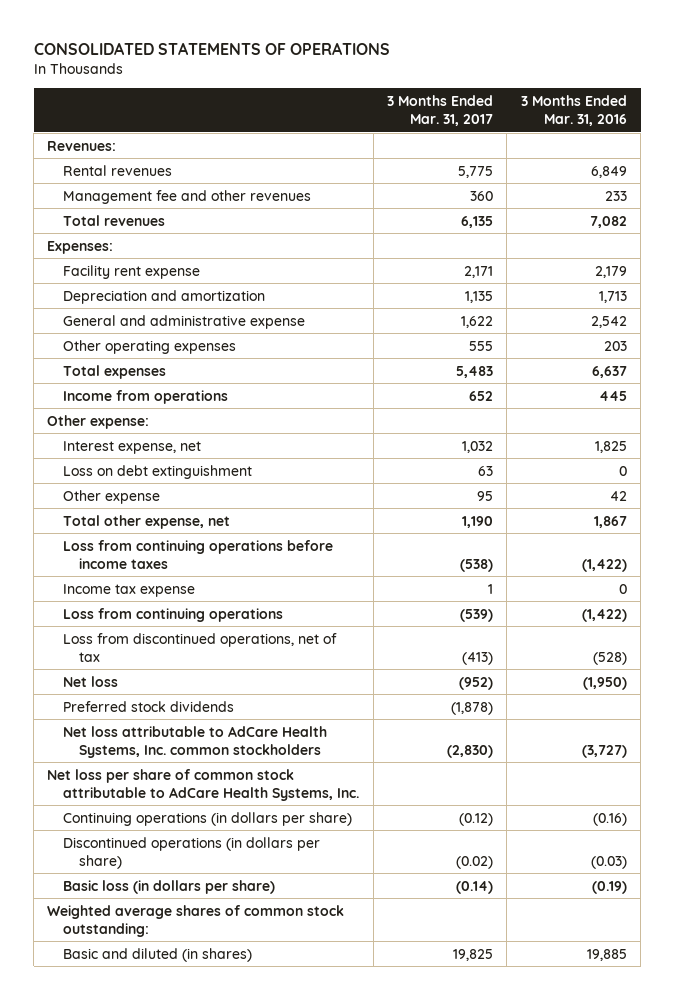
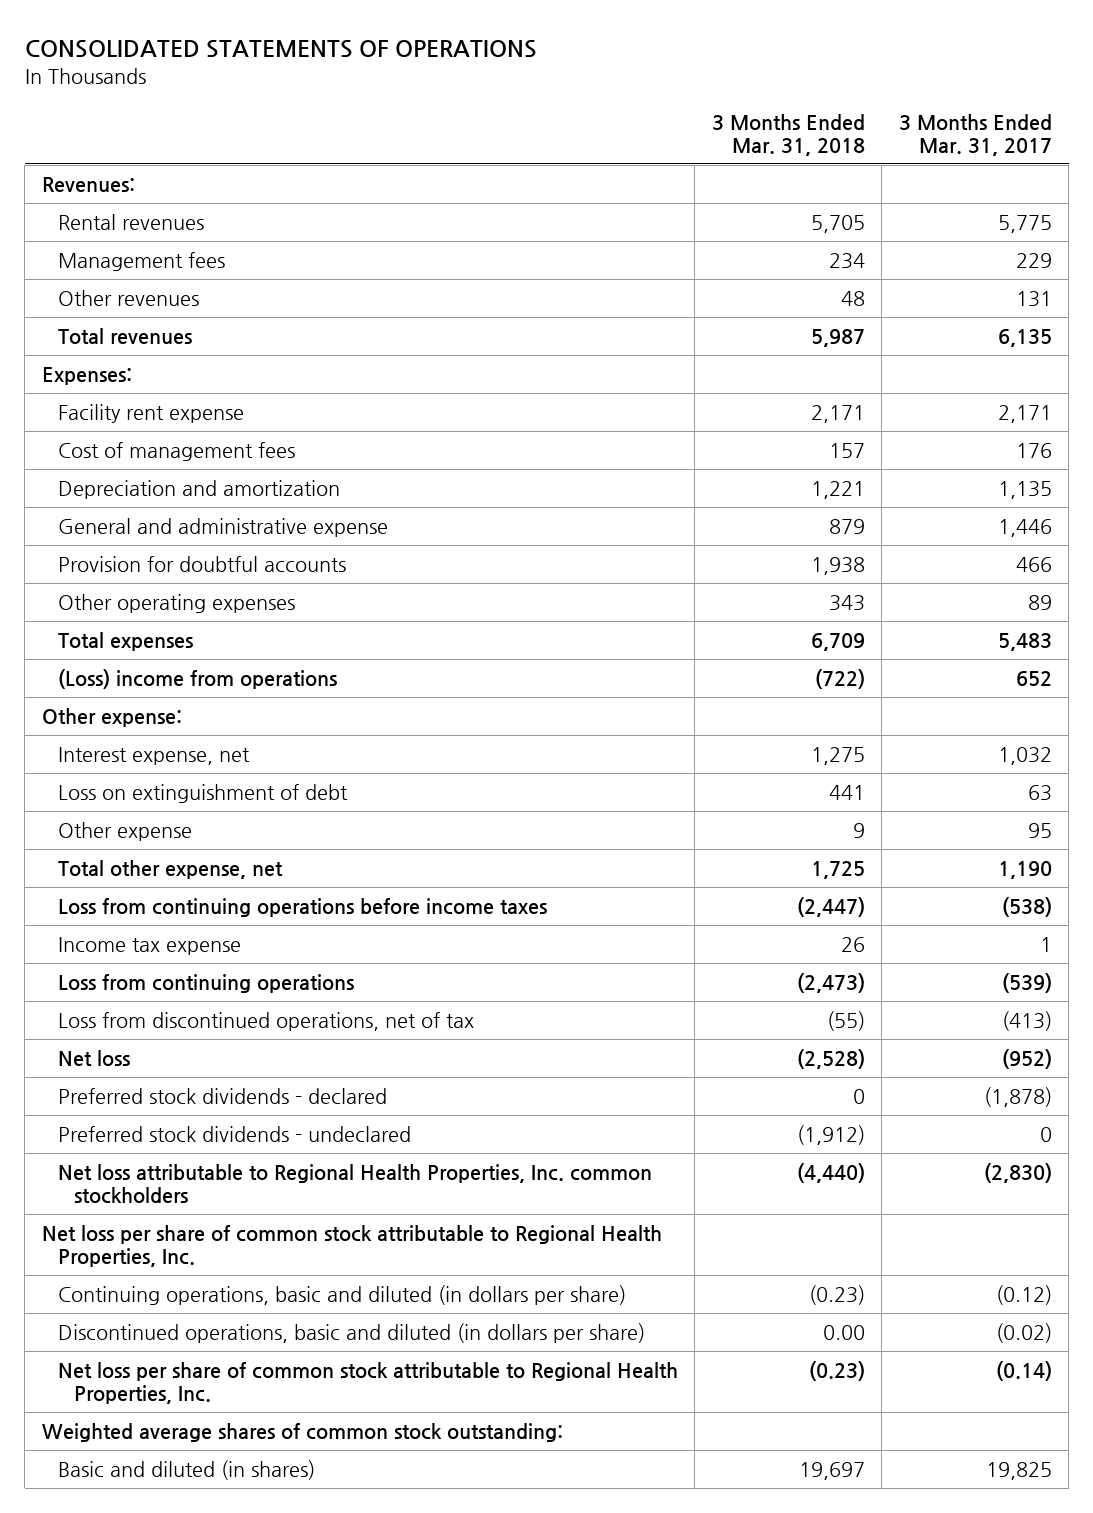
- | 3 Months Ended Mar. 31, 2017 | 3 Months Ended Mar. 31, 2016
+ | 3 Months Ended Mar. 31, 2018 | 3 Months Ended Mar. 31, 2017
- Management fee and other revenues | 360 | 233
+ Management fees | 234 | 229
+ Other revenues | 48 | 131
+ Cost of management fees | 157 | 176
- General and administrative expense | 1,622 | 2,542
- Other operating expenses | 555 | 203
+ General and administrative expense | 879 | 1,446
+ Provision for doubtful accounts | 1,938 | 466
+ Other operating expenses | 343 | 89
- Income from operations | 652 | 445
+ (Loss) income from operations | (722) | 652
- Loss on debt extinguishment | 63 | 0
+ Loss on extinguishment of debt | 441 | 63
- Preferred stock dividends | (1,878) |
- Net loss attributable to AdCare Health Systems, Inc. common stockholders | (2,830) | (3,727)
- Net loss per share of common stock attributable to AdCare Health Systems, Inc.
- Continuing operations (in dollars per share) | (0.12) | (0.16)
- Discontinued operations (in dollars per share) | (0.02) | (0.03)
- Basic loss (in dollars per share) | (0.14) | (0.19)
+ Preferred stock dividends - declared | 0 | (1,878)
+ Preferred stock dividends - undeclared | (1,912) | 0
+ Net loss attributable to Regional Health Properties, Inc. common stockholders | (4,440) | (2,830)
+ Net loss per share of common stock attributable to Regional Health Properties, Inc.
+ Continuing operations, basic and diluted (in dollars per share) | (0.23) | (0.12)
+ Discontinued operations, basic and diluted (in dollars per share) | 0.00 | (0.02)
+ Net loss per share of common stock attributable to Regional Health Properties, Inc. | (0.23) | (0.14)

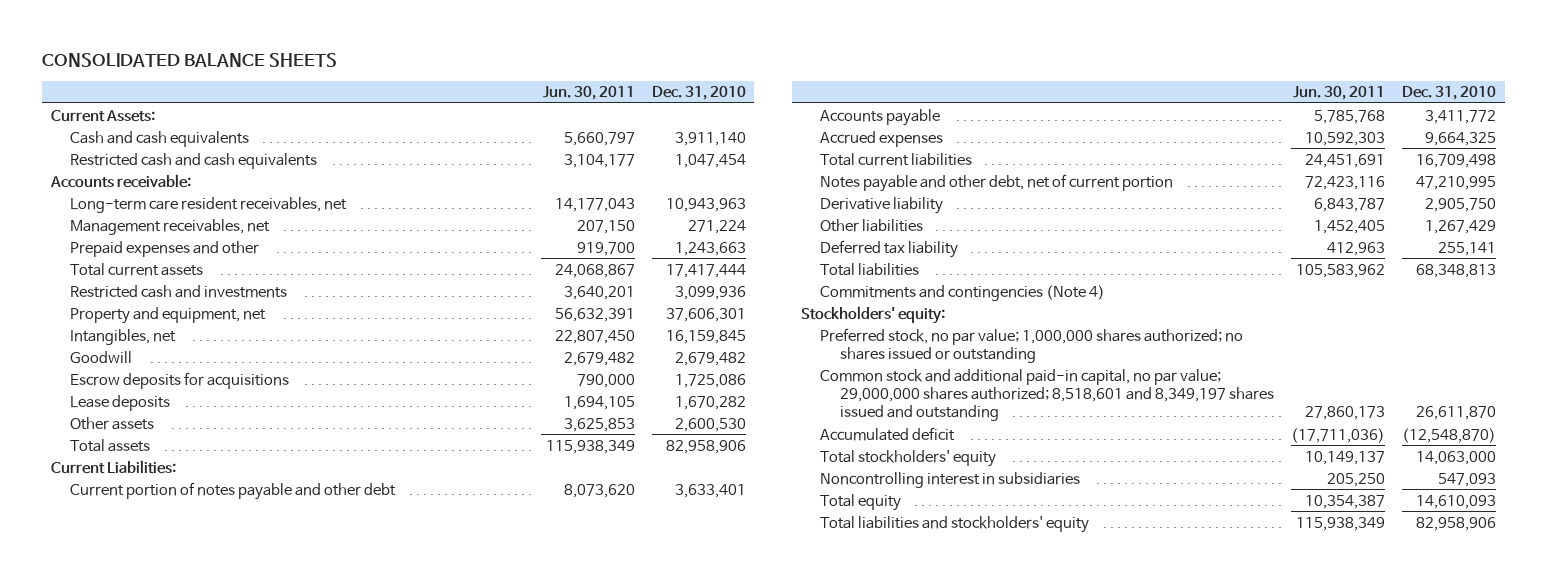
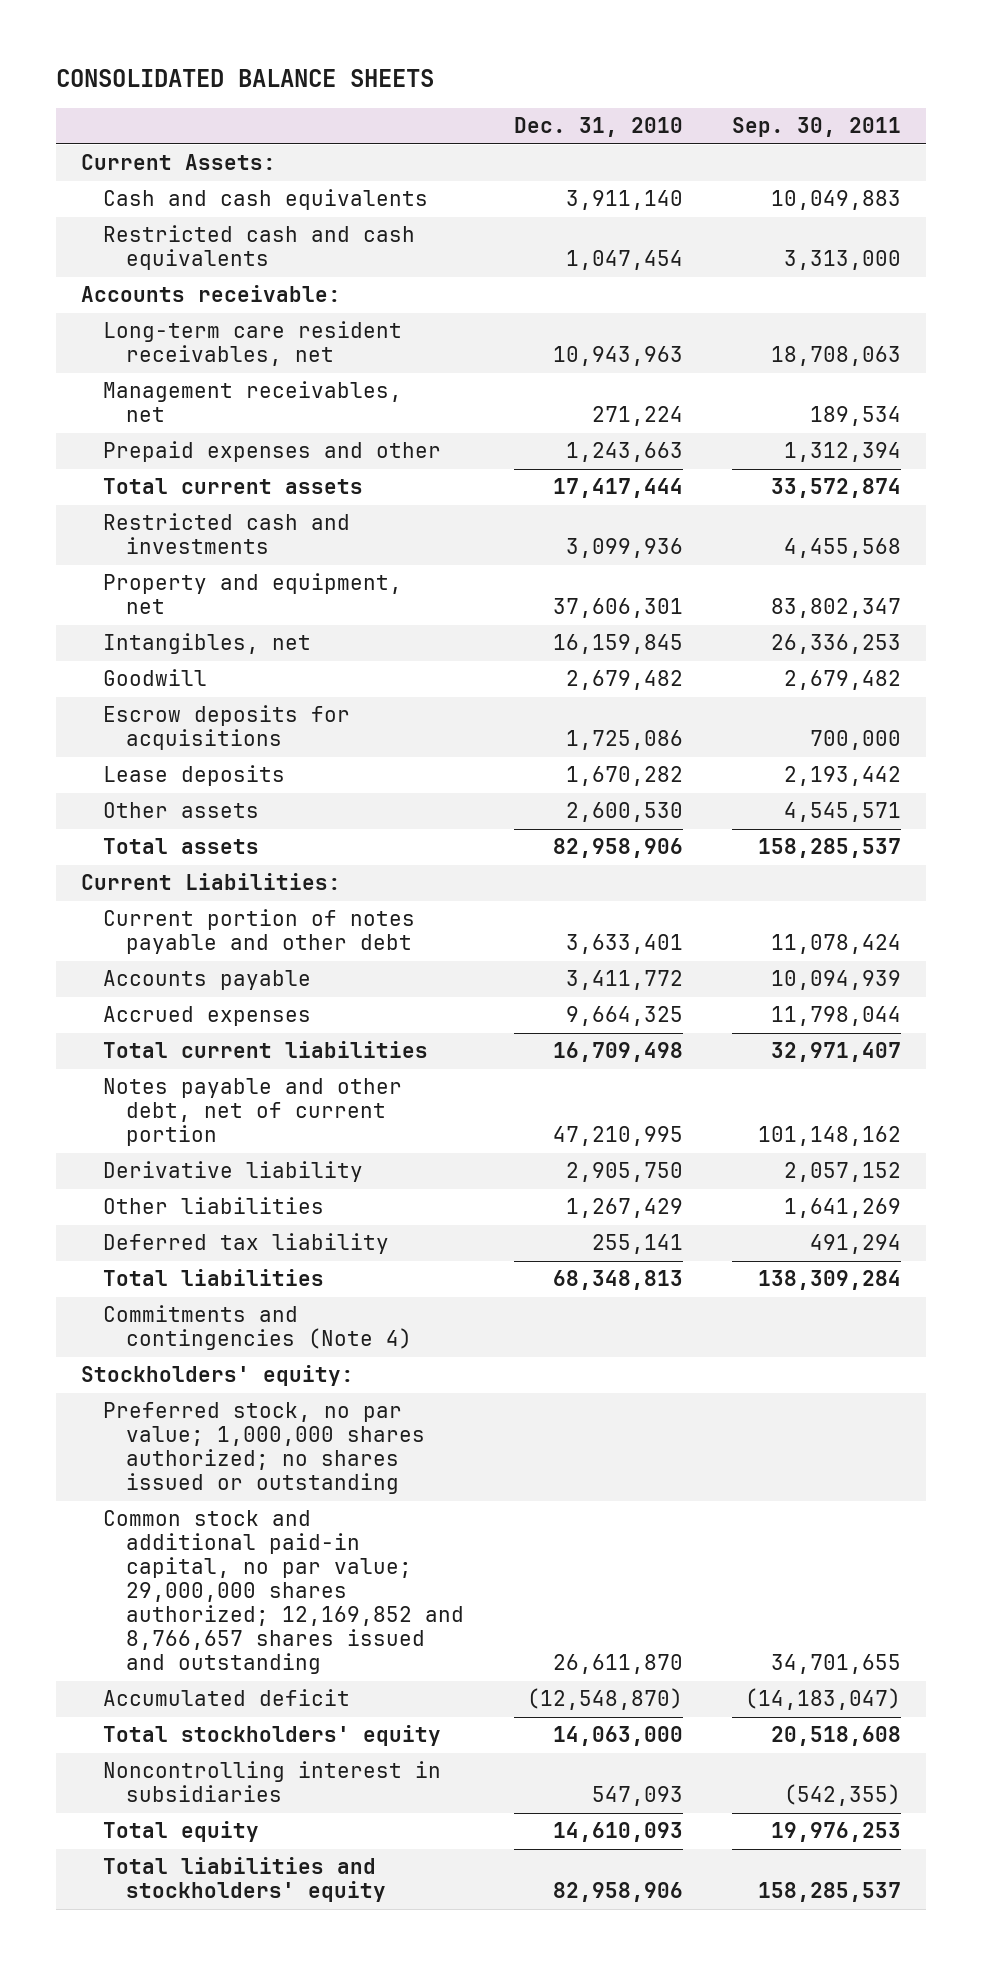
- | Jun. 30, 2011 | Dec. 31, 2010
+ | Dec. 31, 2010 | Sep. 30, 2011
- Common stock and additional paid-in capital, no par value; 29,000,000 shares authorized; 8,518,601 and 8,349,197 shares issued and outstanding | 27,860,173 | 26,611,870
+ Common stock and additional paid-in capital, no par value; 29,000,000 shares authorized; 12,169,852 and 8,766,657 shares issued and outstanding | 26,611,870 | 34,701,655

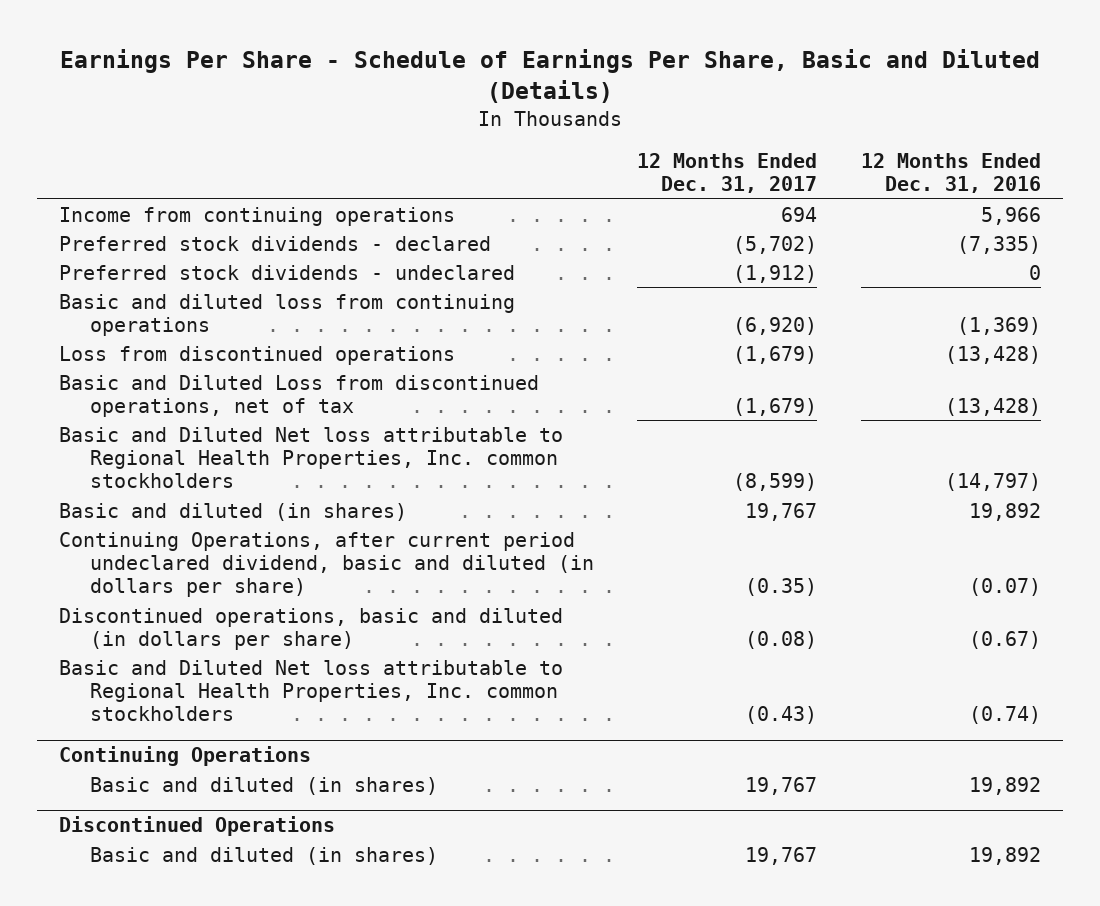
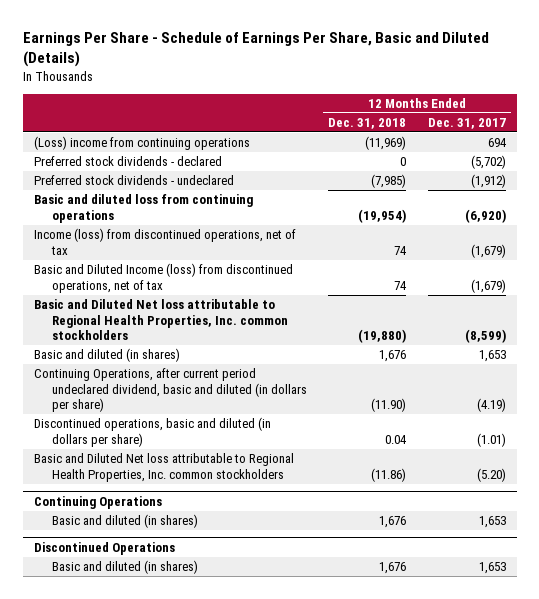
- | 12 Months Ended Dec. 31, 2017 | 12 Months Ended Dec. 31, 2016
+ | 12 Months Ended Dec. 31, 2018 | 12 Months Ended Dec. 31, 2017
- Income from continuing operations | 694 | 5,966
+ (Loss) income from continuing operations | (11,969) | 694
- Loss from discontinued operations | (1,679) | (13,428)
- Basic and Diluted Loss from discontinued operations, net of tax | (1,679) | (13,428)
+ Income (loss) from discontinued operations, net of tax | 74 | (1,679)
+ Basic and Diluted Income (loss) from discontinued operations, net of tax | 74 | (1,679)
- Basic and diluted (in shares) | 19,767 | 19,892
- Continuing Operations, after current period undeclared dividend, basic and diluted (in dollars per share) | (0.35) | (0.07)
- Discontinued operations, basic and diluted (in dollars per share) | (0.08) | (0.67)
- Basic and Diluted Net loss attributable to Regional Health Properties, Inc. common stockholders | (0.43) | (0.74)
+ Basic and diluted (in shares) | 1,676 | 1,653
+ Continuing Operations, after current period undeclared dividend, basic and diluted (in dollars per share) | (11.90) | (4.19)
+ Discontinued operations, basic and diluted (in dollars per share) | 0.04 | (1.01)
+ Basic and Diluted Net loss attributable to Regional Health Properties, Inc. common stockholders | (11.86) | (5.20)
@ Continuing Operations
- Basic and diluted (in shares) | 19,767 | 19,892
+ Basic and diluted (in shares) | 1,676 | 1,653
@ Discontinued Operations
- Basic and diluted (in shares) | 19,767 | 19,892
+ Basic and diluted (in shares) | 1,676 | 1,653

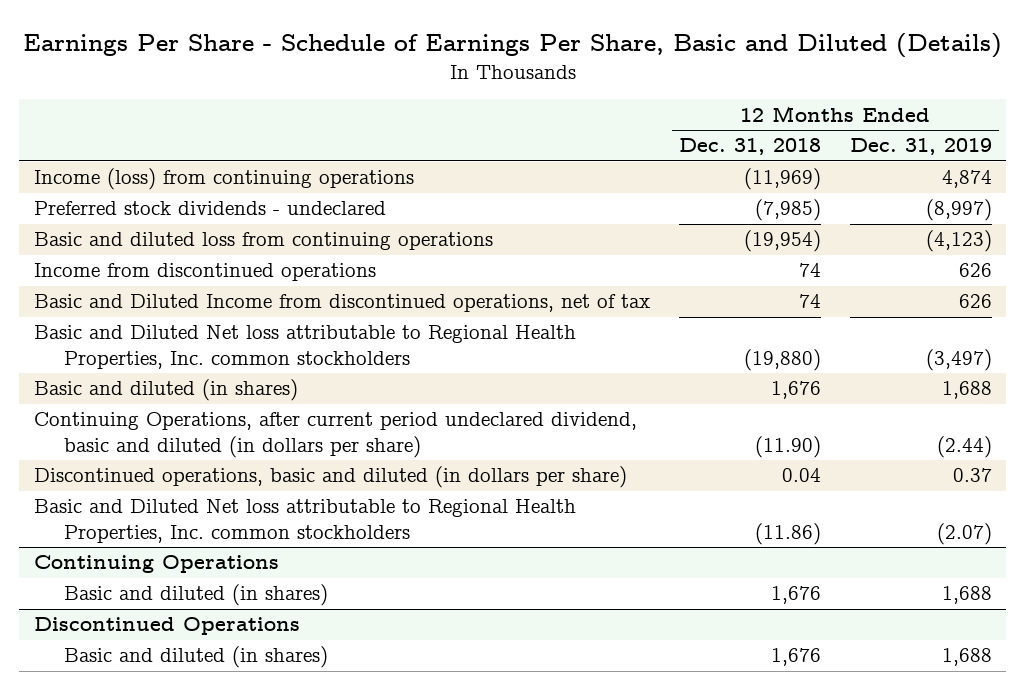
- | 12 Months Ended Dec. 31, 2018 | 12 Months Ended Dec. 31, 2017
+ | 12 Months Ended Dec. 31, 2018 | 12 Months Ended Dec. 31, 2019
- (Loss) income from continuing operations | (11,969) | 694
- Preferred stock dividends - declared | 0 | (5,702)
+ Income (loss) from continuing operations | (11,969) | 4,874
- Income (loss) from discontinued operations, net of tax | 74 | (1,679)
- Basic and Diluted Income (loss) from discontinued operations, net of tax | 74 | (1,679)
+ Income from discontinued operations | 74 | 626
+ Basic and Diluted Income from discontinued operations, net of tax | 74 | 626

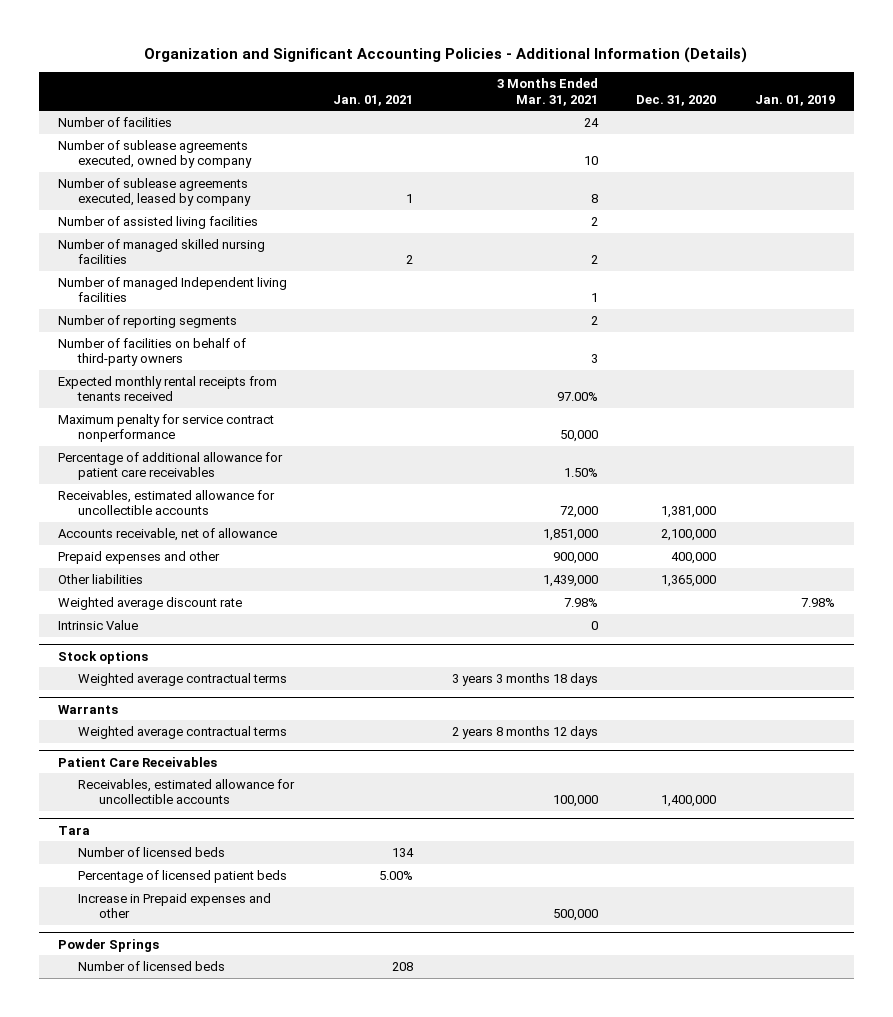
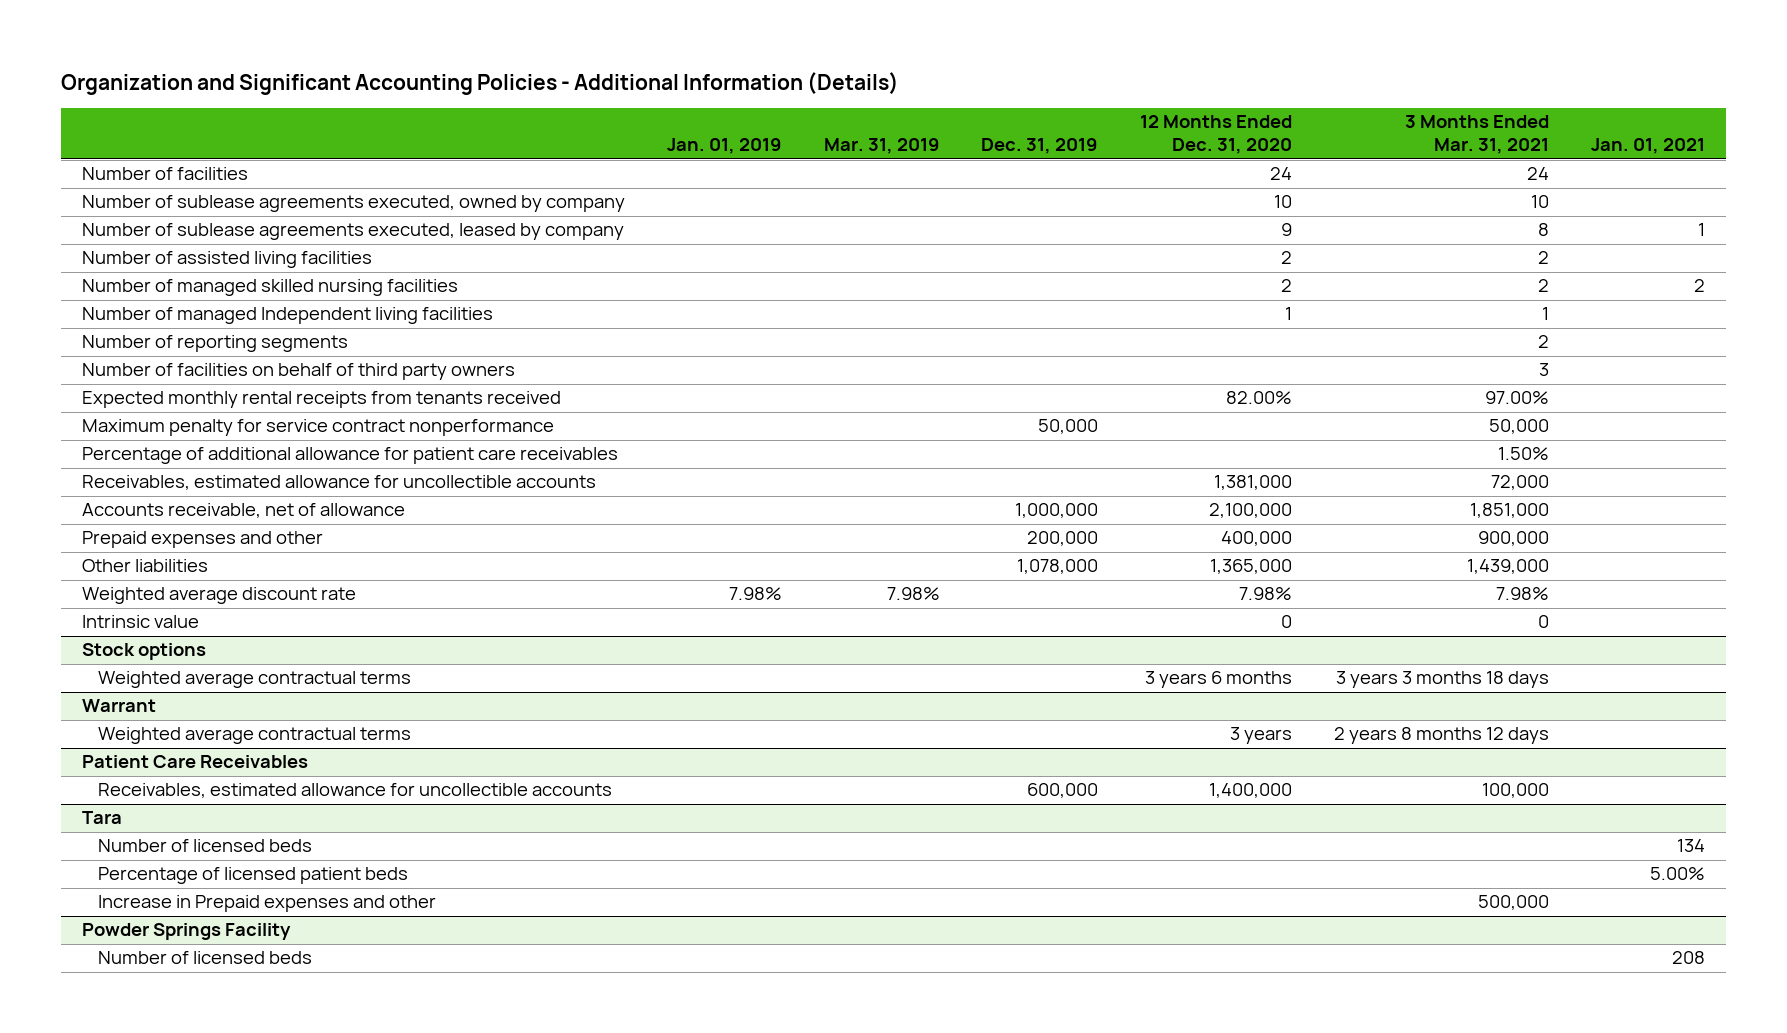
- | Jan. 01, 2021 | 3 Months Ended Mar. 31, 2021 | Dec. 31, 2020 | Jan. 01, 2019
+ | Jan. 01, 2019 | Mar. 31, 2019 | Dec. 31, 2019 | 12 Months Ended Dec. 31, 2020 | 3 Months Ended Mar. 31, 2021 | Jan. 01, 2021
- Number of facilities on behalf of third-party owners | | 3 | |
+ Number of facilities on behalf of third party owners | | | | | 3 |
- Intrinsic Value | | 0 | |
+ Intrinsic value | | | | 0 | 0 |
- Warrants
+ Warrant
- Powder Springs
+ Powder Springs Facility

